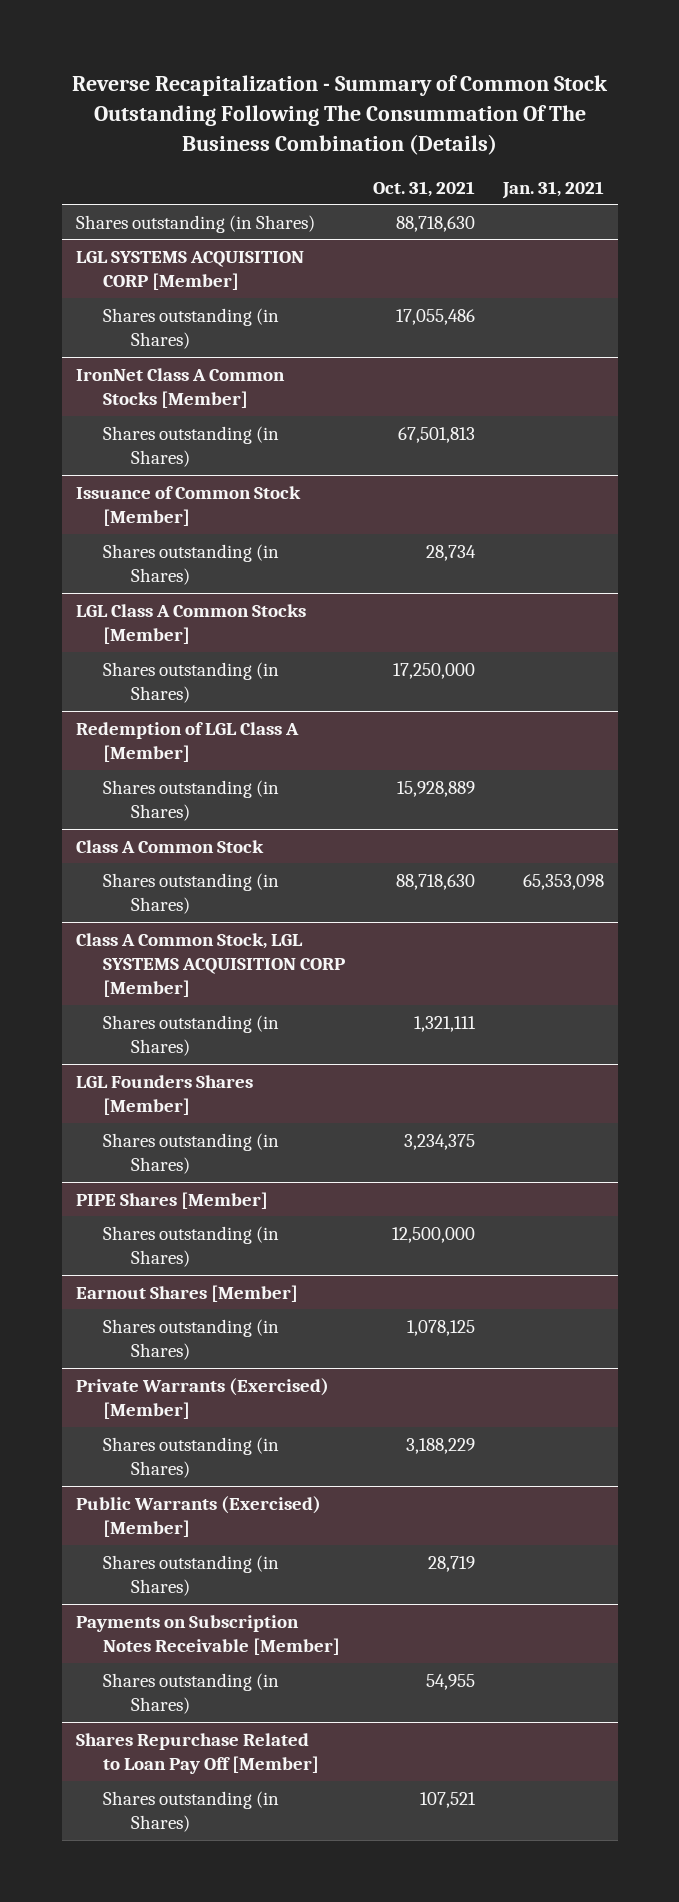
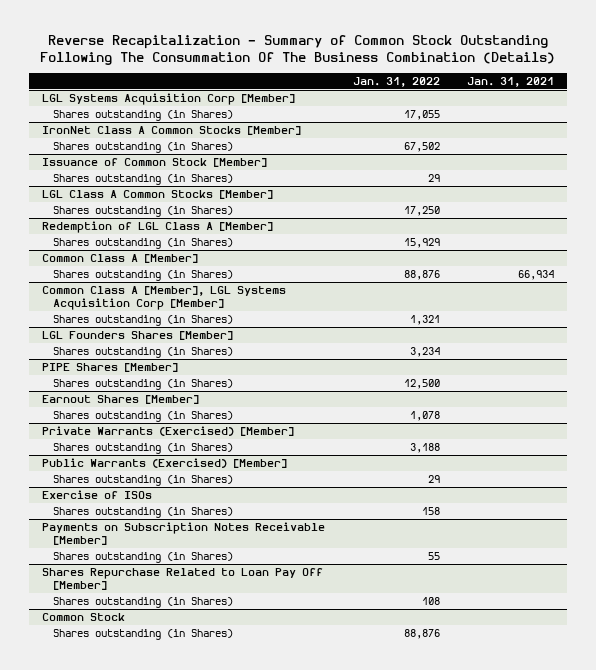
- | Oct. 31, 2021 | Jan. 31, 2021
+ | Jan. 31, 2022 | Jan. 31, 2021
- Shares outstanding (in Shares) | 88,718,630 |
- LGL SYSTEMS ACQUISITION CORP [Member]
+ LGL Systems Acquisition Corp [Member]
- Class A Common Stock
- Shares outstanding (in Shares) | 88,718,630 | 65,353,098
- Class A Common Stock, LGL SYSTEMS ACQUISITION CORP [Member]
+ Common Class A [Member]
+ Shares outstanding (in Shares) | 88,876 | 66,934
+ Common Class A [Member], LGL Systems Acquisition Corp [Member]
+ Exercise of ISOs
+ Shares outstanding (in Shares) | 158 |
+ Common Stock
+ Shares outstanding (in Shares) | 88,876 |

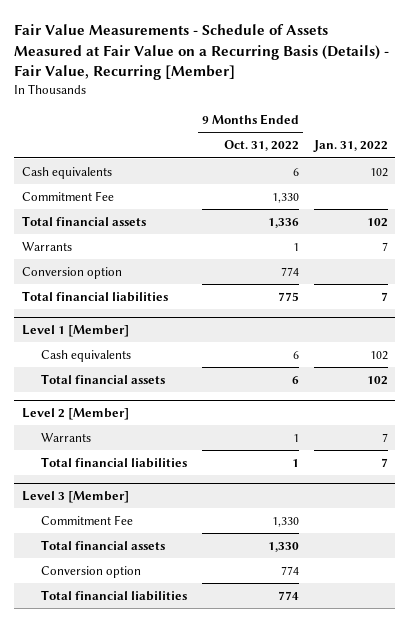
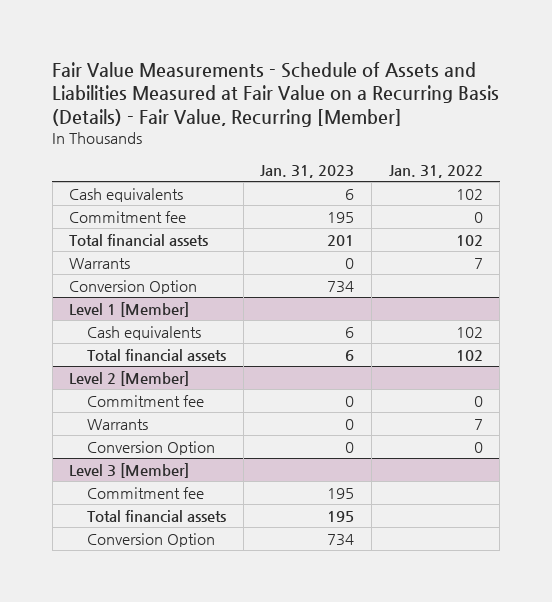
- Fair Value Measurements - Schedule of Assets Measured at Fair Value on a Recurring Basis (Details) - Fair Value, Recurring [Member]
+ Fair Value Measurements - Schedule of Assets and Liabilities Measured at Fair Value on a Recurring Basis (Details) - Fair Value, Recurring [Member]
- | 9 Months Ended Oct. 31, 2022 | Jan. 31, 2022
+ | Jan. 31, 2023 | Jan. 31, 2022
- Commitment Fee | 1,330 |
+ Commitment fee | 195 | 0
- Conversion option | 774 |
- Total financial liabilities | 775 | 7
+ Conversion Option | 734 |
@ Level 2 [Member]
+ Commitment fee | 0 | 0
- Total financial liabilities | 1 | 7
+ Conversion Option | 0 | 0
@ Level 3 [Member]
- Commitment Fee | 1,330 |
+ Commitment fee | 195 |
- Conversion option | 774 |
- Total financial liabilities | 774 |
+ Conversion Option | 734 |

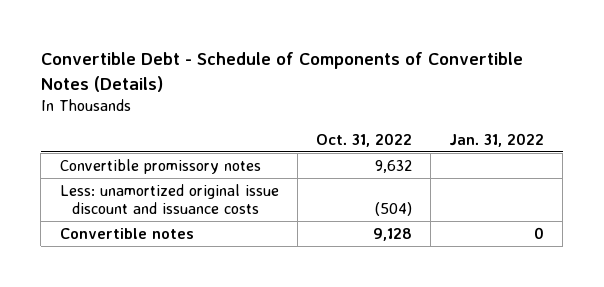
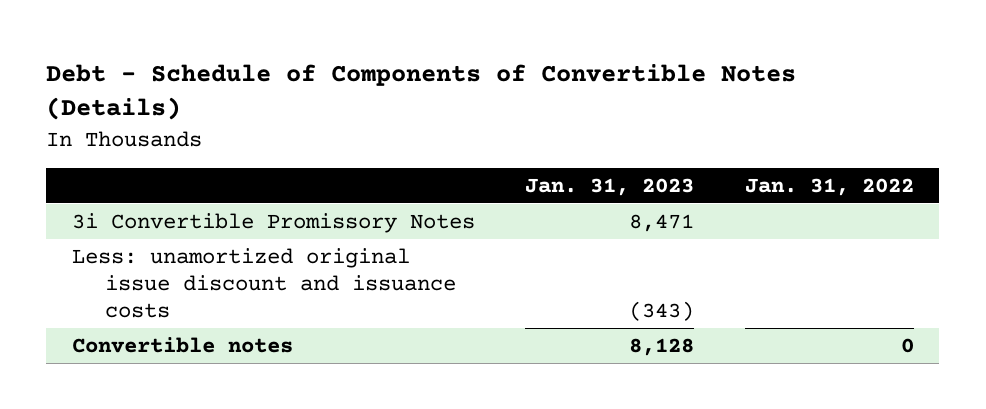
- Convertible Debt - Schedule of Components of Convertible Notes (Details)
+ Debt - Schedule of Components of Convertible Notes (Details)
- | Oct. 31, 2022 | Jan. 31, 2022
+ | Jan. 31, 2023 | Jan. 31, 2022
- Convertible promissory notes | 9,632 |
+ 3i Convertible Promissory Notes | 8,471 |

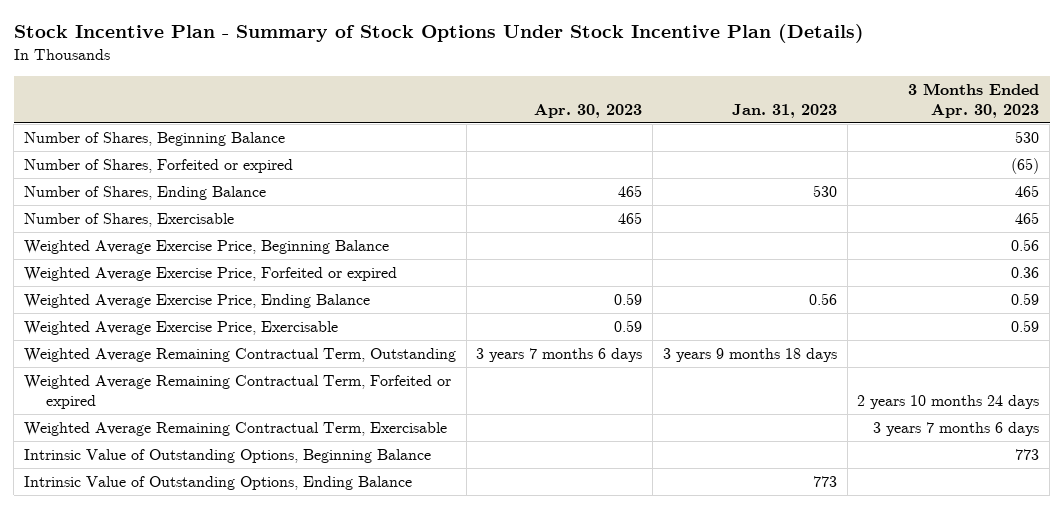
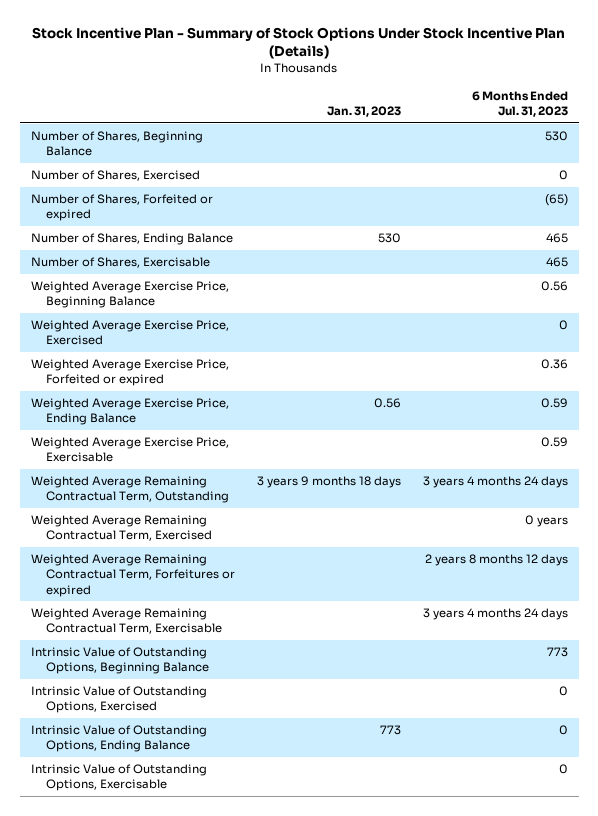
- | Apr. 30, 2023 | Jan. 31, 2023 | 3 Months Ended Apr. 30, 2023
+ | Jan. 31, 2023 | 6 Months Ended Jul. 31, 2023
+ Number of Shares, Exercised | | 0
+ Weighted Average Exercise Price, Exercised | | 0
- Weighted Average Remaining Contractual Term, Forfeited or expired | | | 2 years 10 months 24 days
+ Weighted Average Remaining Contractual Term, Exercised | | 0 years
+ Weighted Average Remaining Contractual Term, Forfeitures or expired | | 2 years 8 months 12 days
+ Intrinsic Value of Outstanding Options, Exercised | | 0
+ Intrinsic Value of Outstanding Options, Exercisable | | 0

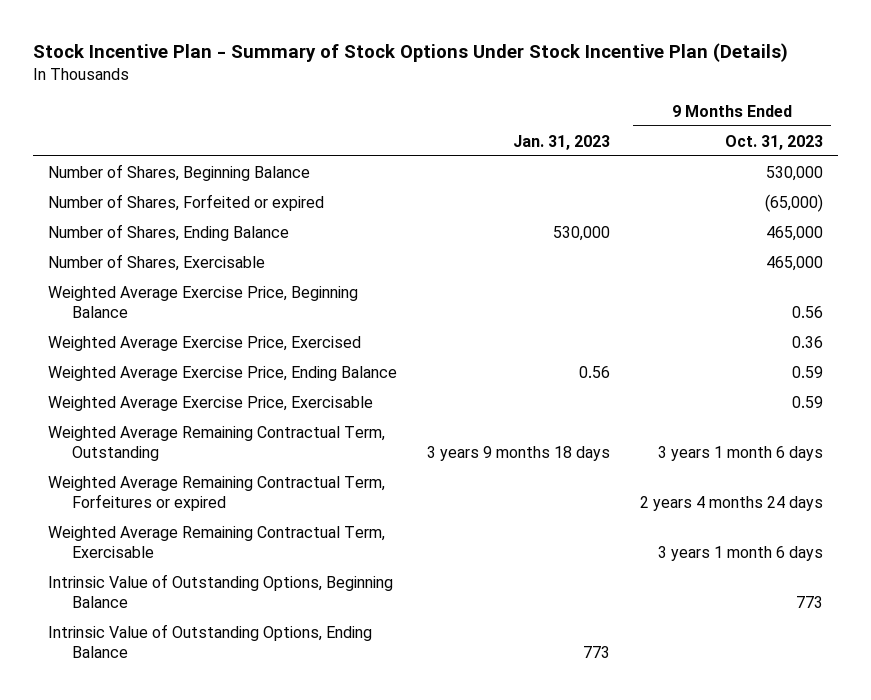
- | Jan. 31, 2023 | 6 Months Ended Jul. 31, 2023
+ | Jan. 31, 2023 | 9 Months Ended Oct. 31, 2023
- Number of Shares, Exercised | | 0
- Number of Shares, Ending Balance | 530 | 465
+ Number of Shares, Ending Balance | 530,000 | 465,000
- Weighted Average Exercise Price, Forfeited or expired | | 0.36
- Weighted Average Remaining Contractual Term, Exercised | | 0 years
- Intrinsic Value of Outstanding Options, Exercised | | 0
- Intrinsic Value of Outstanding Options, Exercisable | | 0

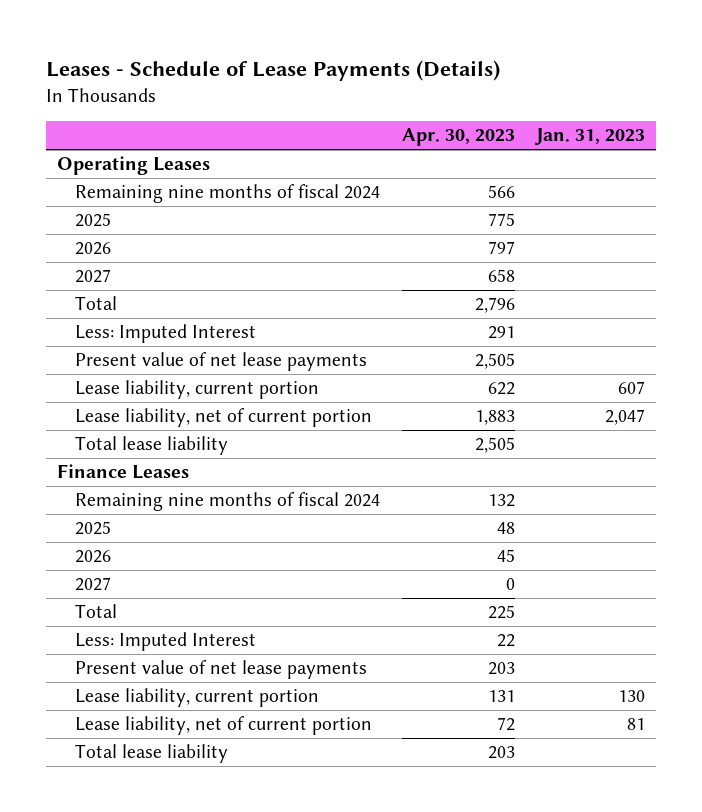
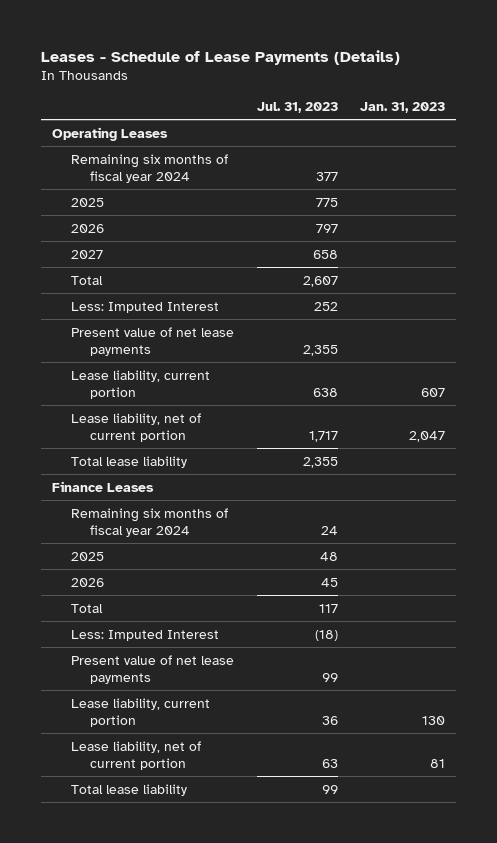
- | Apr. 30, 2023 | Jan. 31, 2023
+ | Jul. 31, 2023 | Jan. 31, 2023
- Remaining nine months of fiscal 2024 | 566 |
+ Remaining six months of fiscal year 2024 | 377 |
- Remaining nine months of fiscal 2024 | 132 |
+ Remaining six months of fiscal year 2024 | 24 |
- 2027 | 0 |

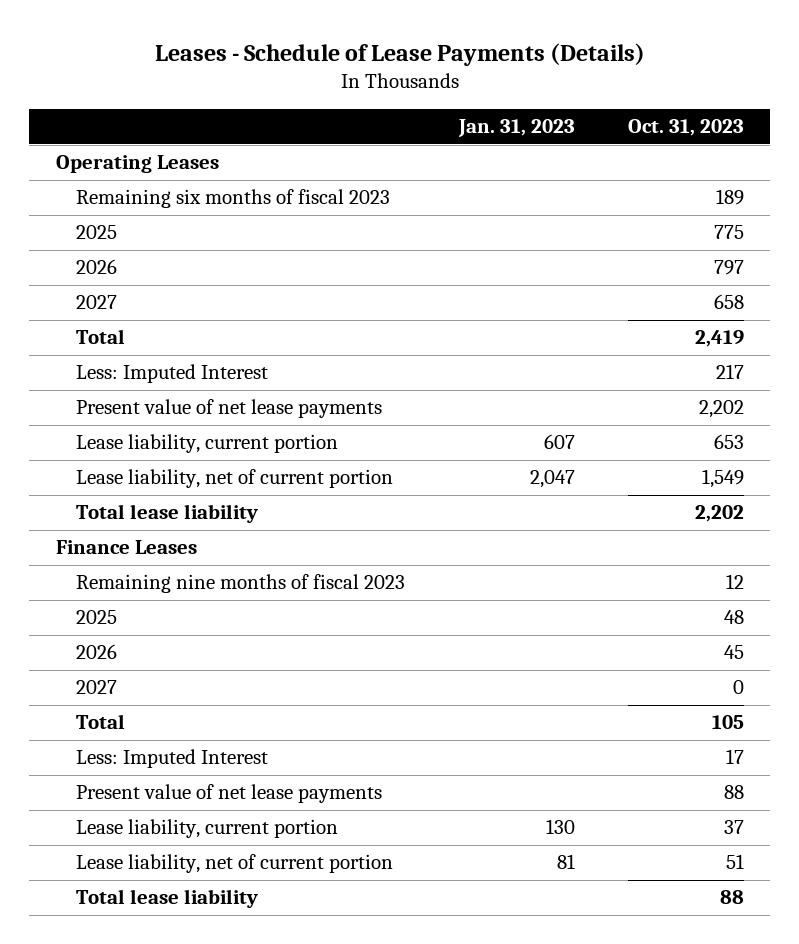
- | Jul. 31, 2023 | Jan. 31, 2023
+ | Jan. 31, 2023 | Oct. 31, 2023
- Remaining six months of fiscal year 2024 | 377 |
+ Remaining six months of fiscal 2023 | | 189
- Remaining six months of fiscal year 2024 | 24 |
+ Remaining nine months of fiscal 2023 | | 12
+ 2027 | | 0

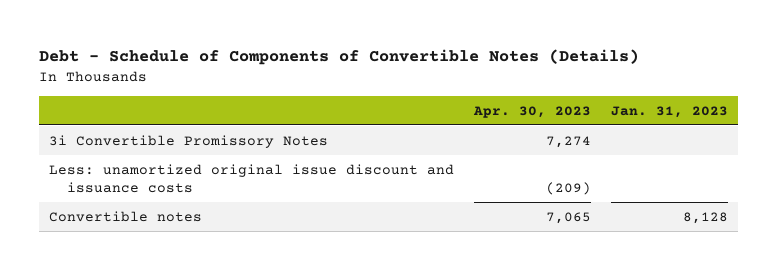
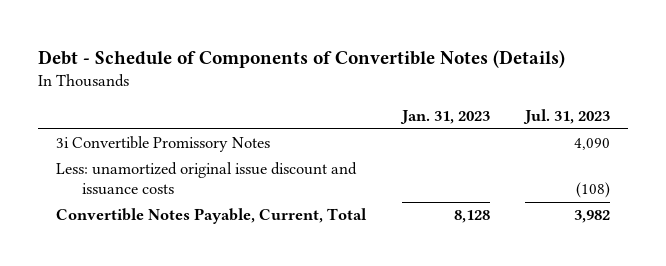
- | Apr. 30, 2023 | Jan. 31, 2023
+ | Jan. 31, 2023 | Jul. 31, 2023
- Convertible notes | 7,065 | 8,128
+ Convertible Notes Payable, Current, Total | 8,128 | 3,982

